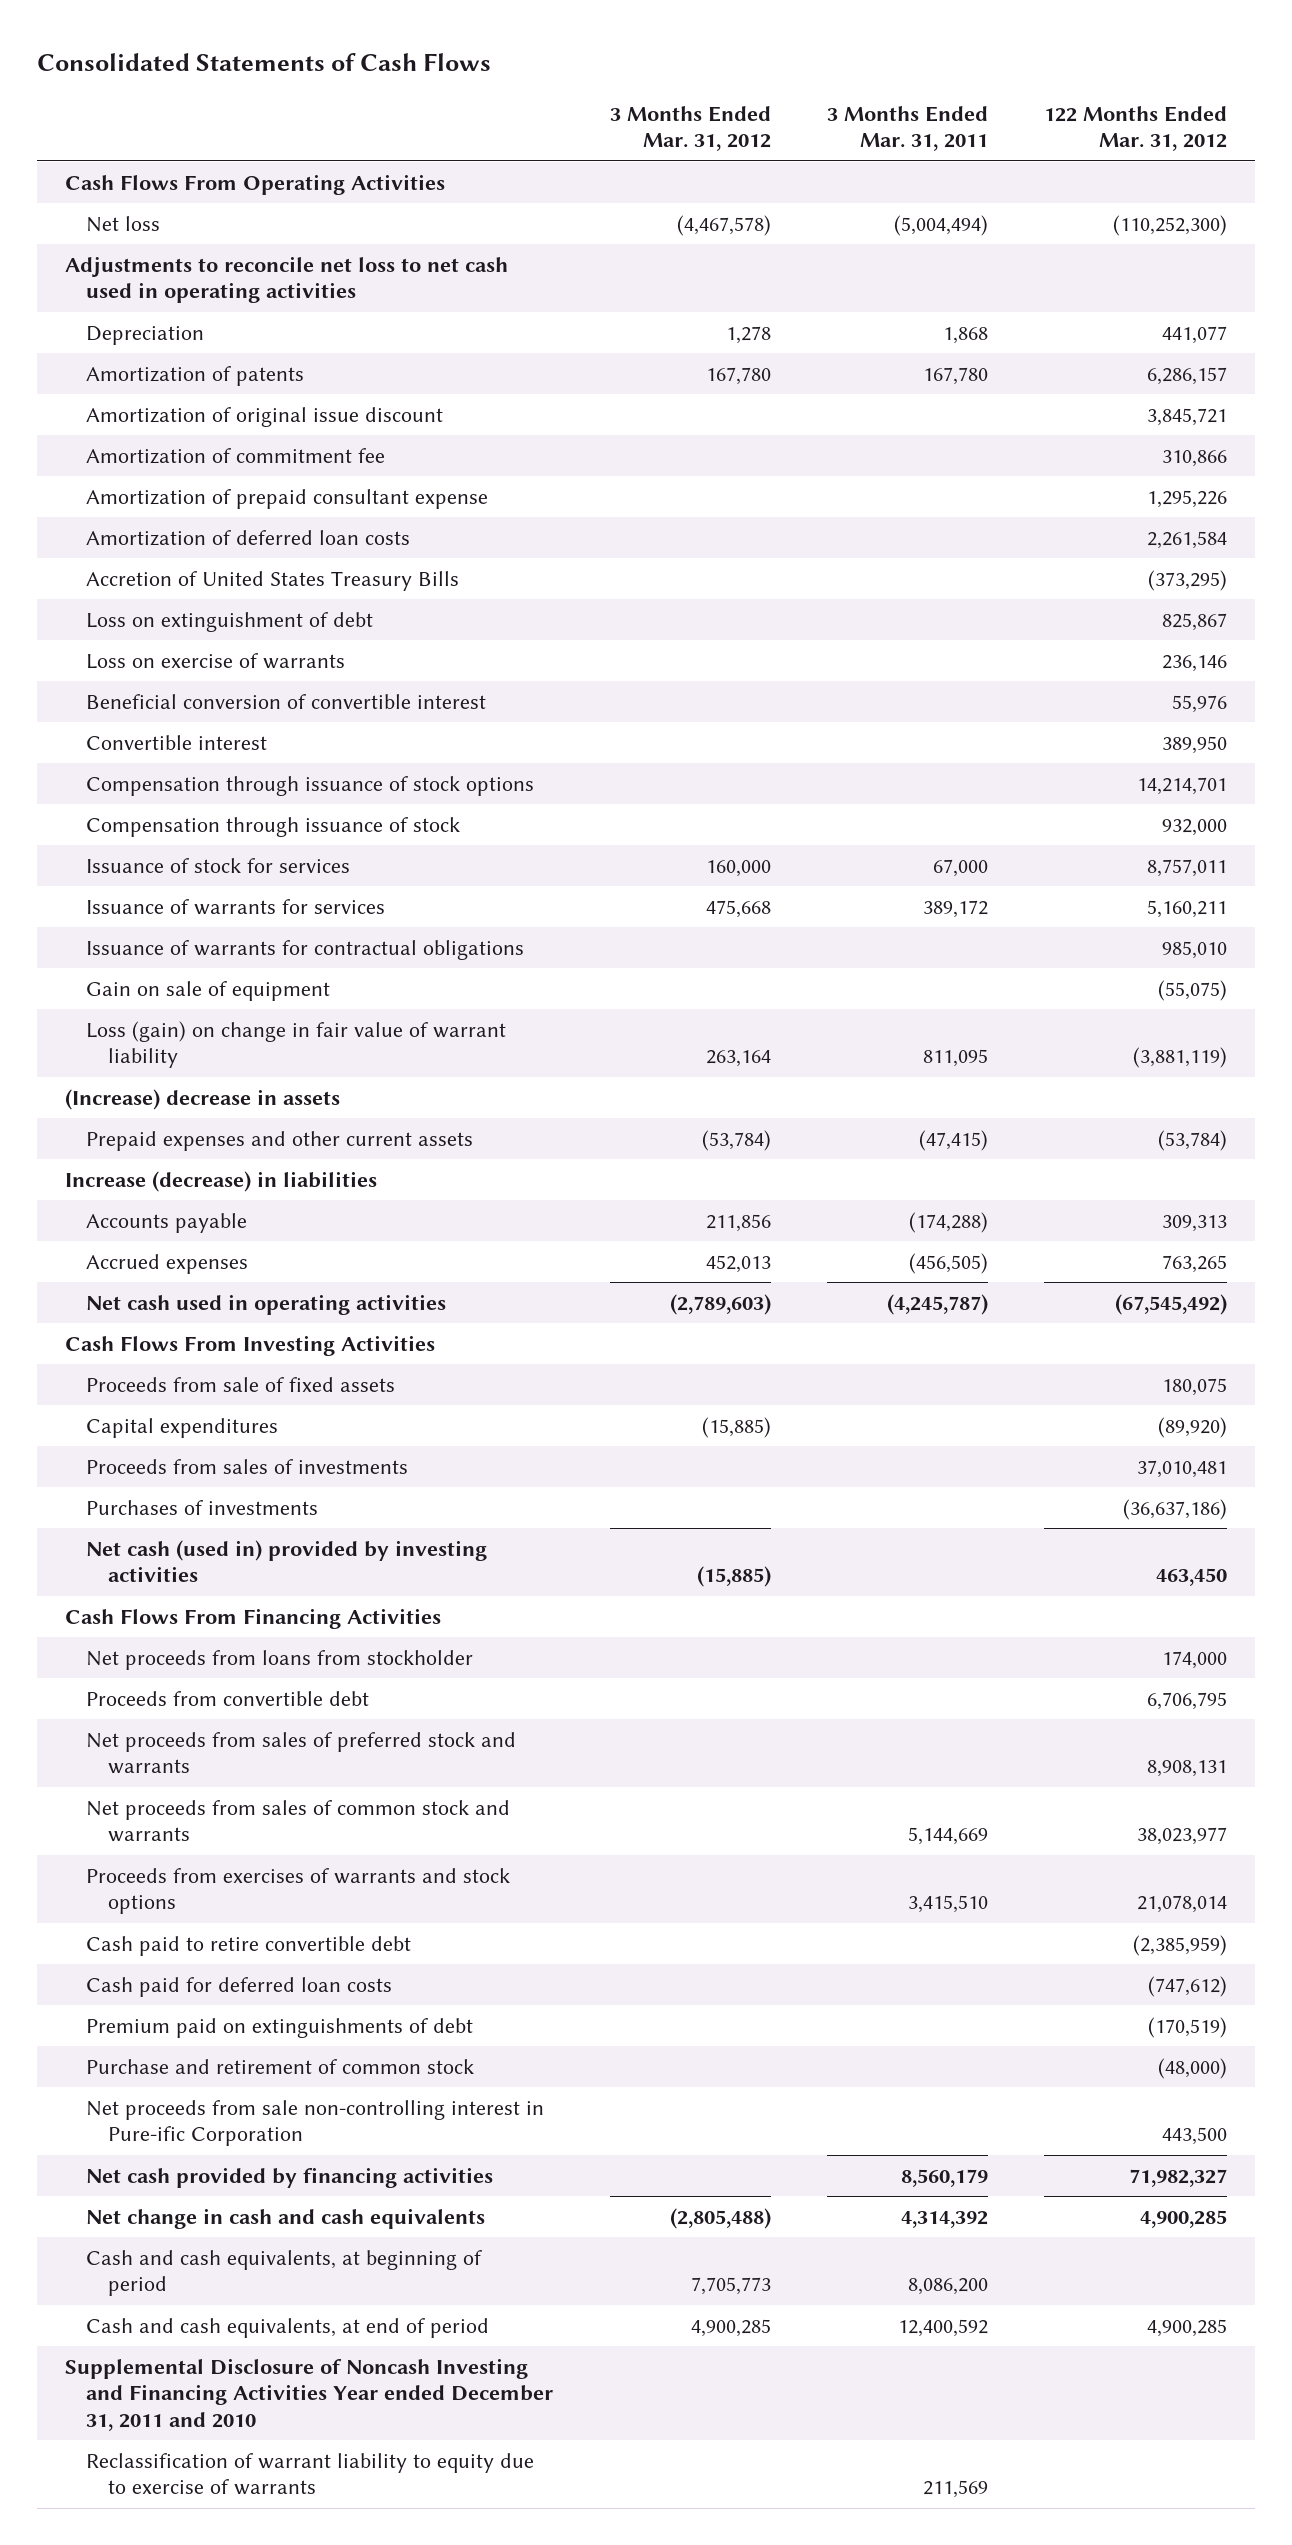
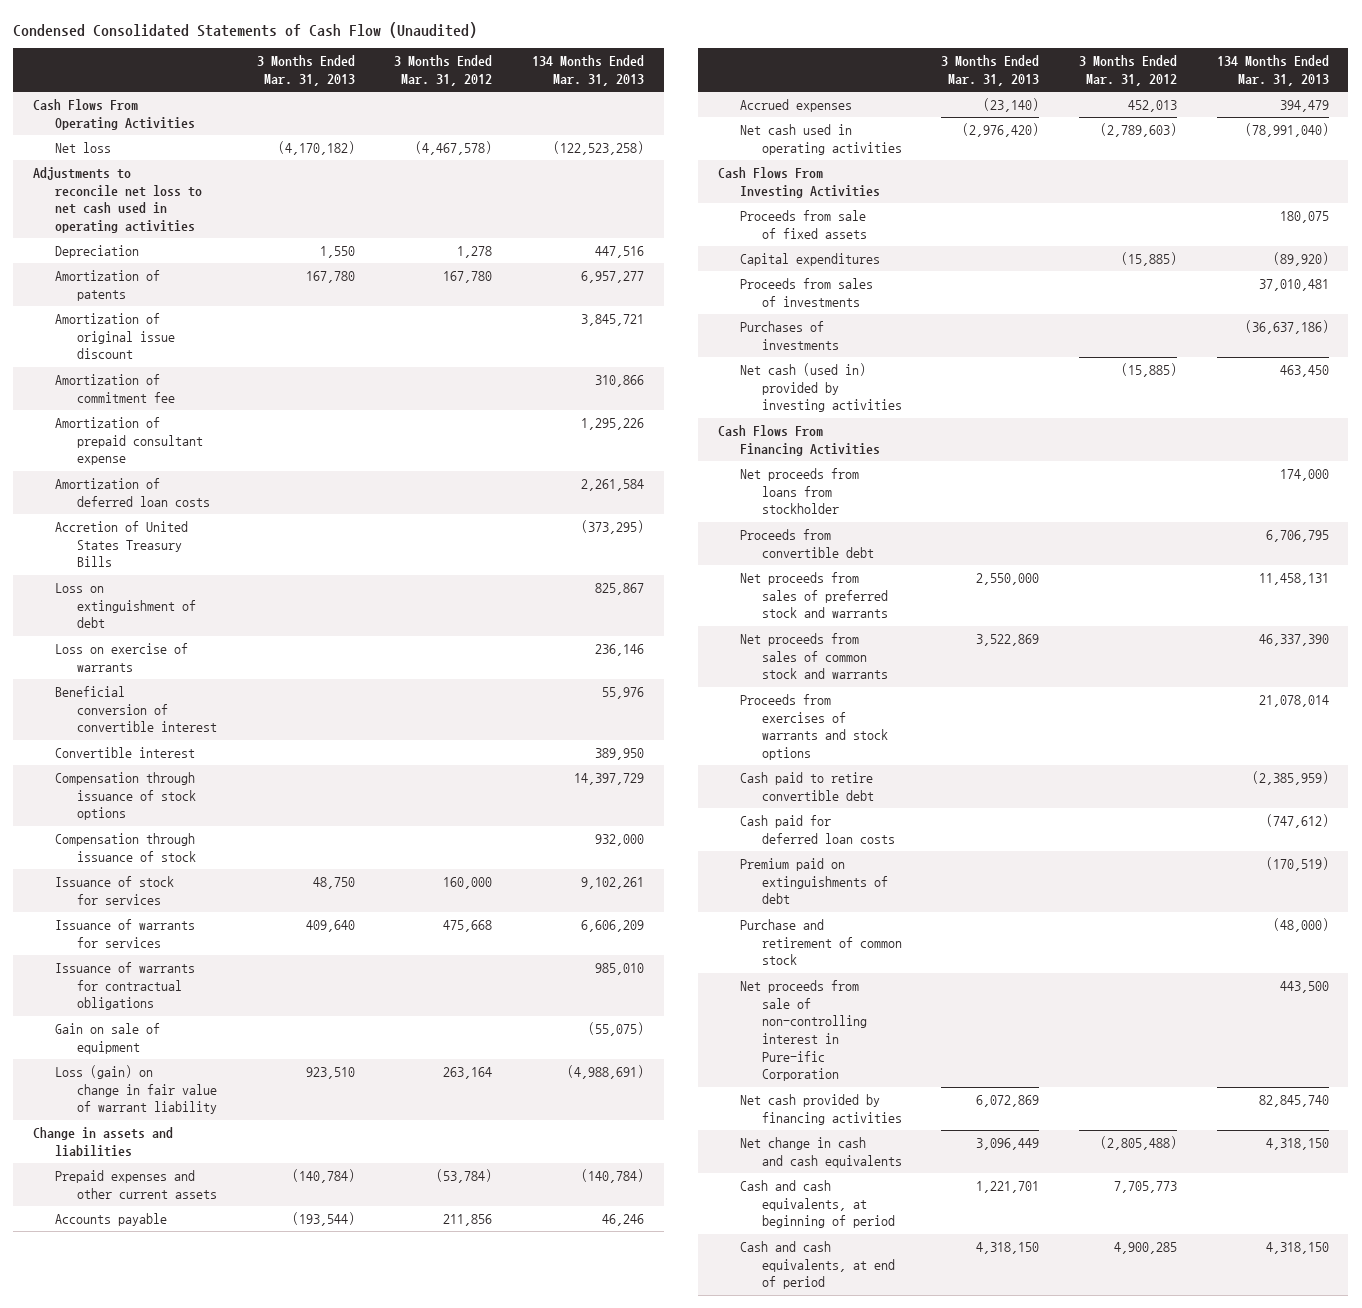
- Consolidated Statements of Cash Flows
+ Condensed Consolidated Statements of Cash Flow (Unaudited)
- | 3 Months Ended Mar. 31, 2012 | 3 Months Ended Mar. 31, 2011 | 122 Months Ended Mar. 31, 2012
+ | 3 Months Ended Mar. 31, 2013 | 3 Months Ended Mar. 31, 2012 | 134 Months Ended Mar. 31, 2013
- (Increase) decrease in assets
+ Change in assets and liabilities
- Increase (decrease) in liabilities
- Net proceeds from sale non-controlling interest in Pure-ific Corporation | | | 443,500
+ Net proceeds from sale of non-controlling interest in Pure-ific Corporation | | | 443,500
- Supplemental Disclosure of Noncash Investing and Financing Activities Year ended December 31, 2011 and 2010
- Reclassification of warrant liability to equity due to exercise of warrants | | 211,569 |

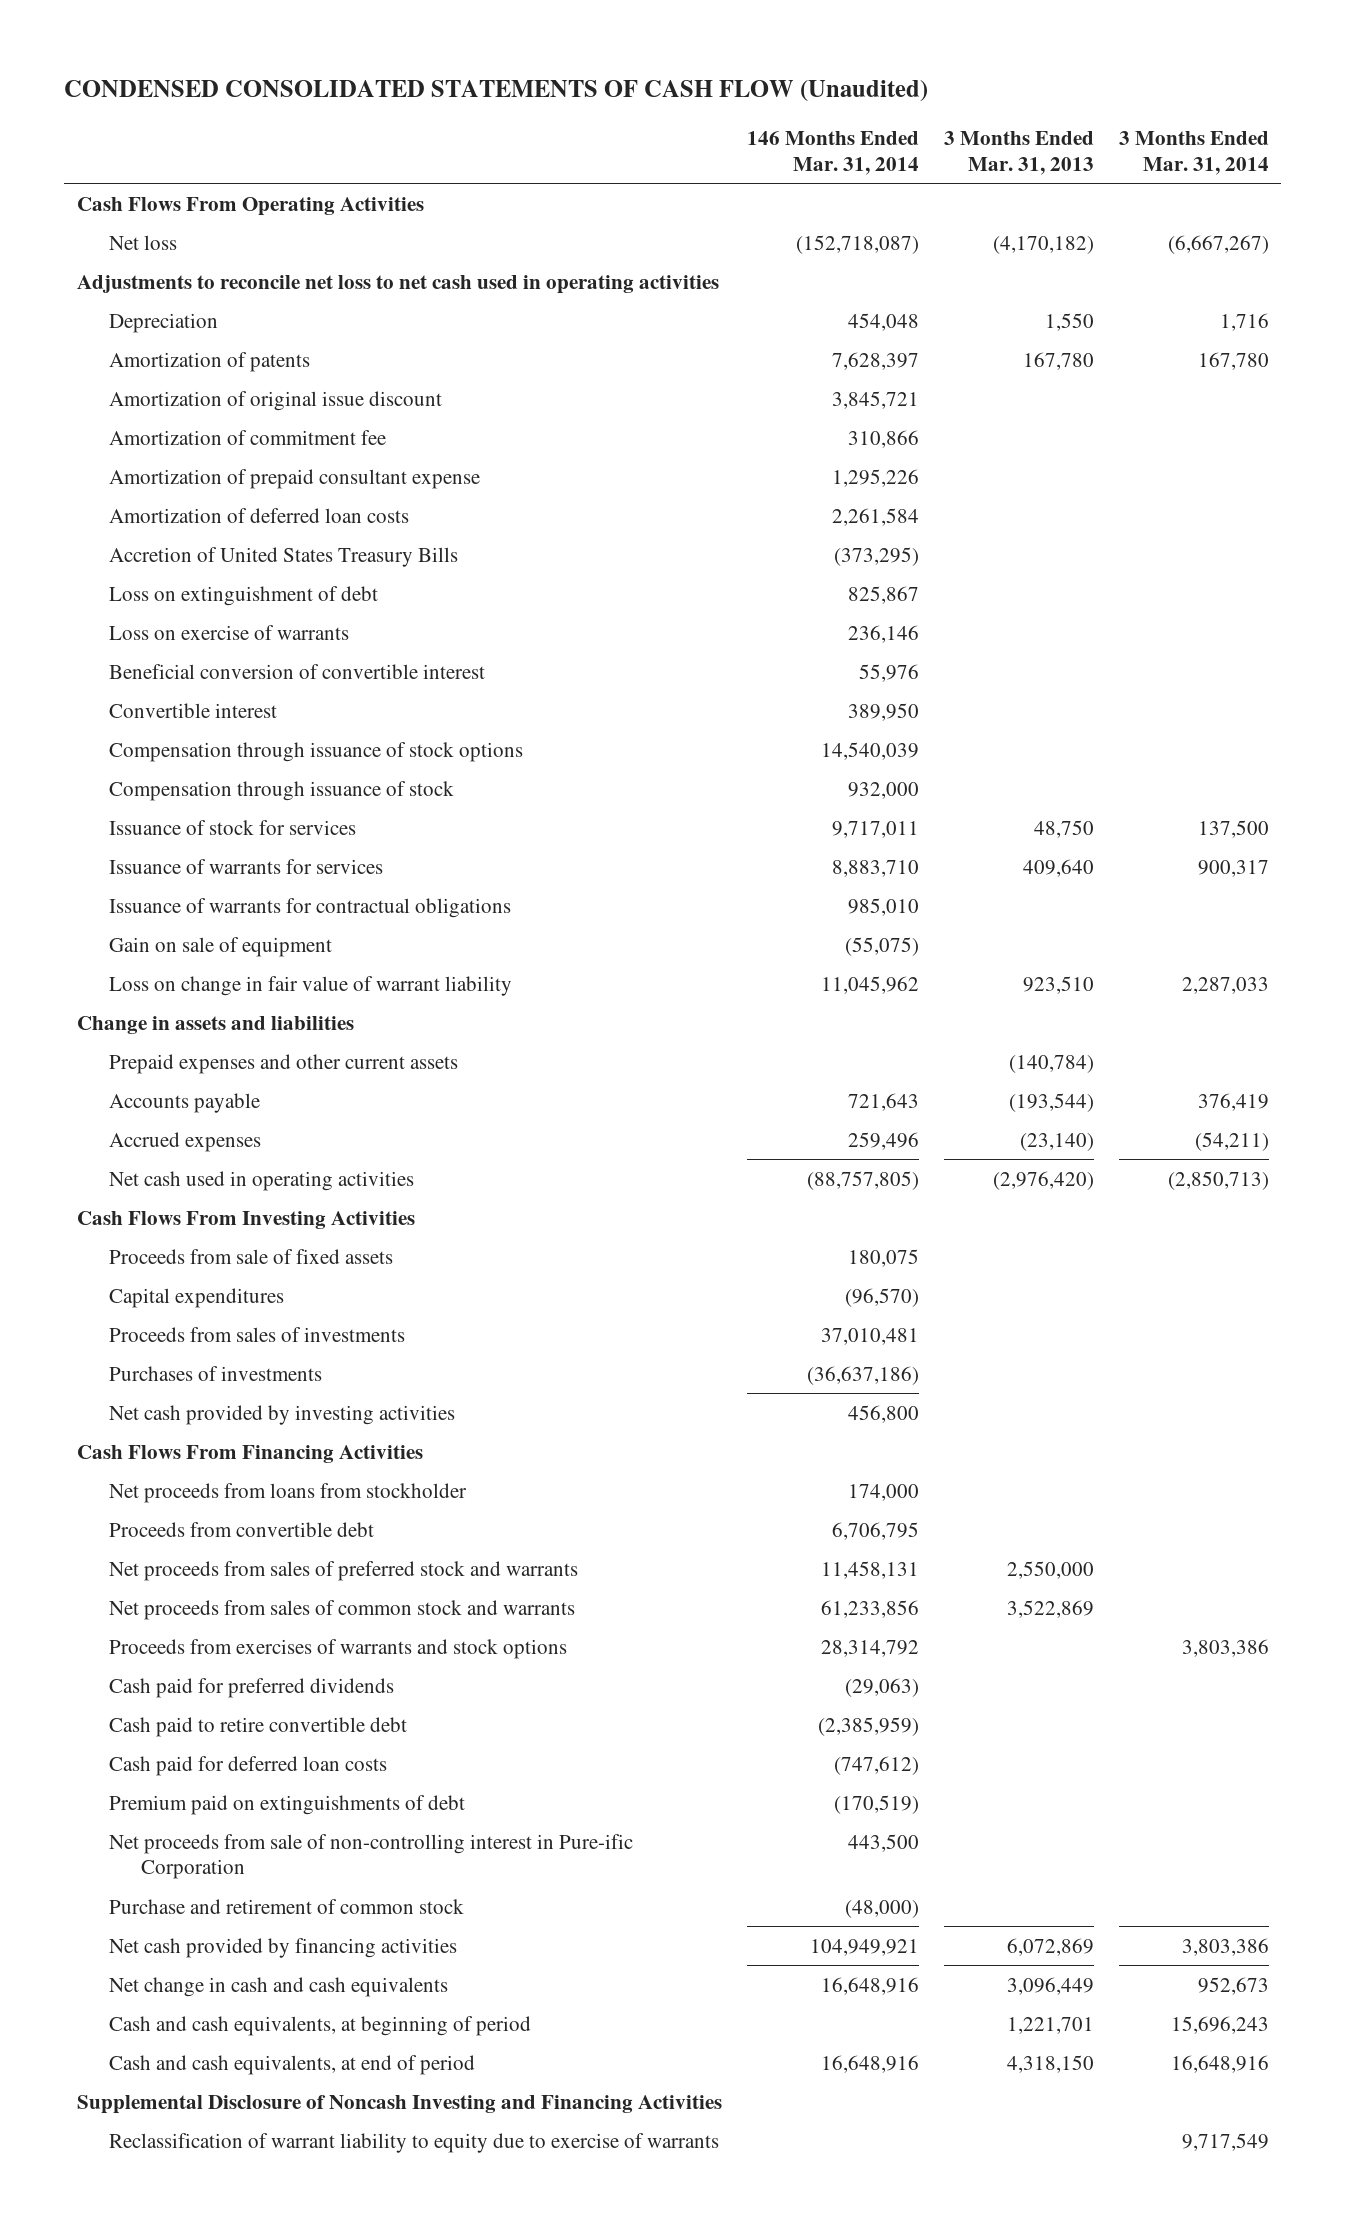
- Condensed Consolidated Statements of Cash Flow (Unaudited)
+ CONDENSED CONSOLIDATED STATEMENTS OF CASH FLOW (Unaudited)
- | 3 Months Ended Mar. 31, 2013 | 3 Months Ended Mar. 31, 2012 | 134 Months Ended Mar. 31, 2013
+ | 146 Months Ended Mar. 31, 2014 | 3 Months Ended Mar. 31, 2013 | 3 Months Ended Mar. 31, 2014
- Loss (gain) on change in fair value of warrant liability | 923,510 | 263,164 | (4,988,691)
+ Loss on change in fair value of warrant liability | 11,045,962 | 923,510 | 2,287,033
- Net cash (used in) provided by investing activities | | (15,885) | 463,450
+ Net cash provided by investing activities | 456,800 | |
+ Cash paid for preferred dividends | (29,063) | |
moved down: Purchase and retirement of common stock | (48,000) | |
+ Supplemental Disclosure of Noncash Investing and Financing Activities
+ Reclassification of warrant liability to equity due to exercise of warrants | | | 9,717,549

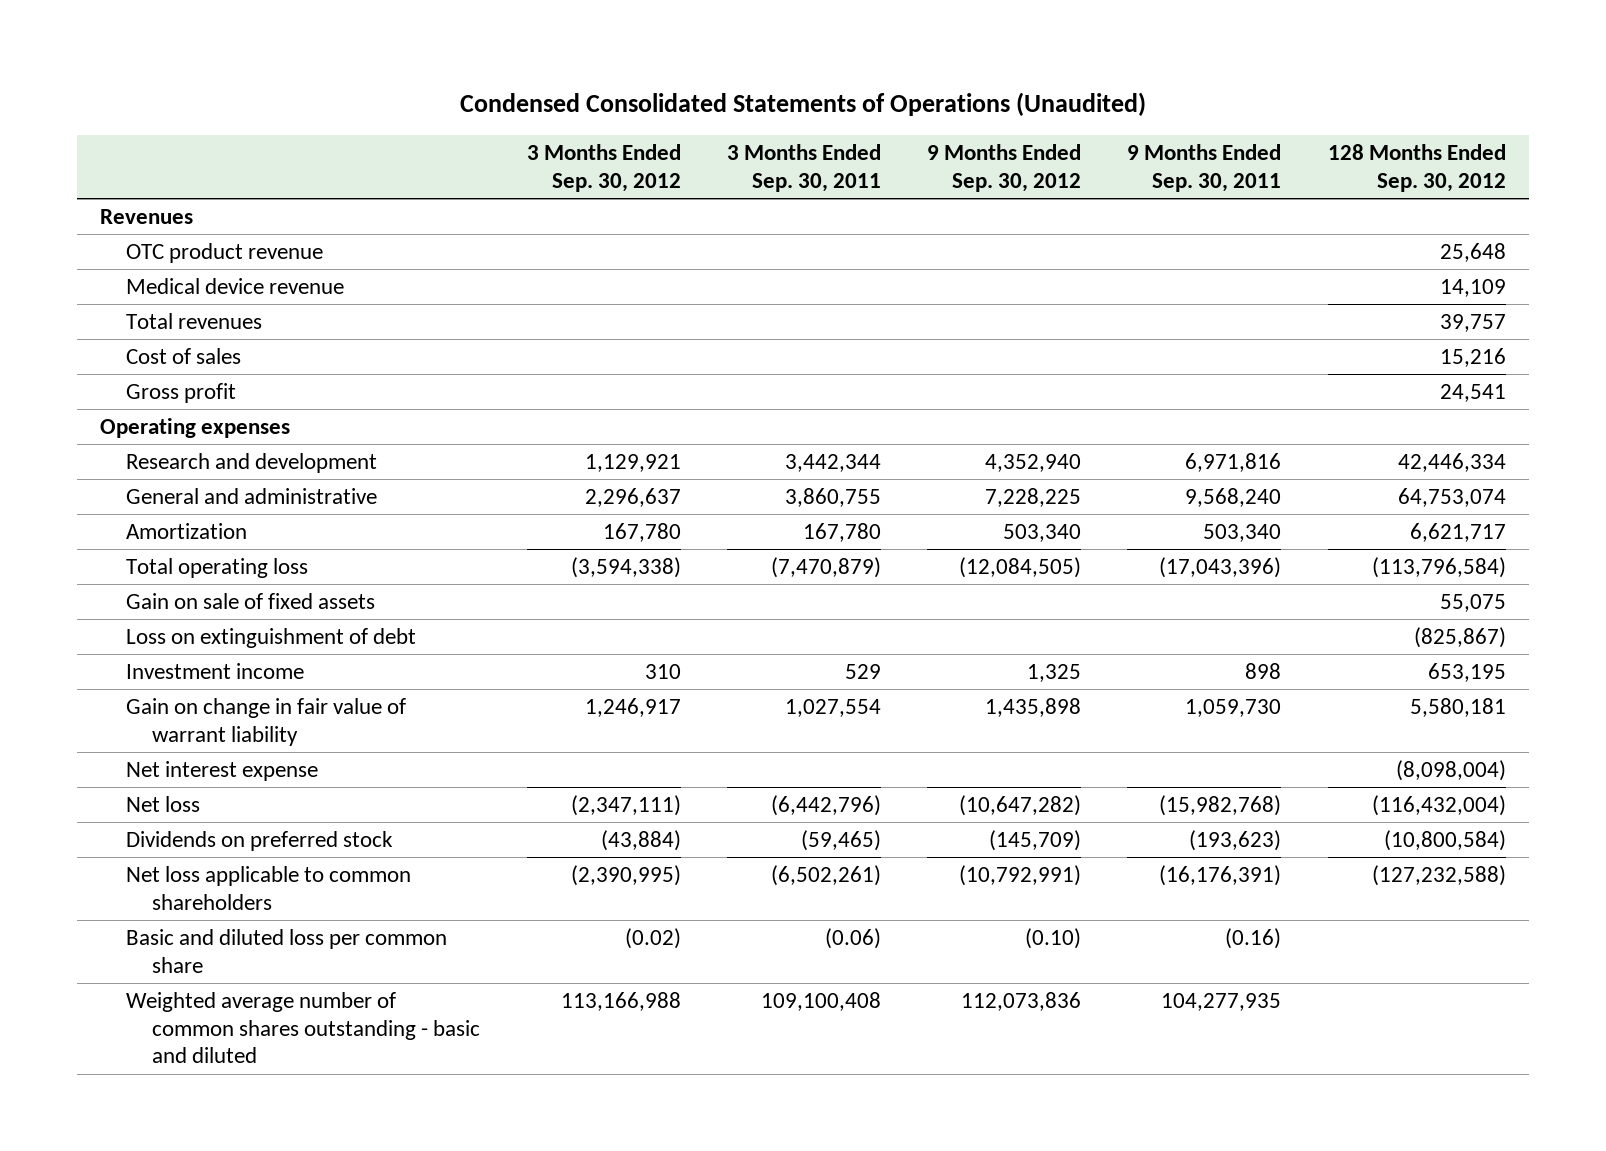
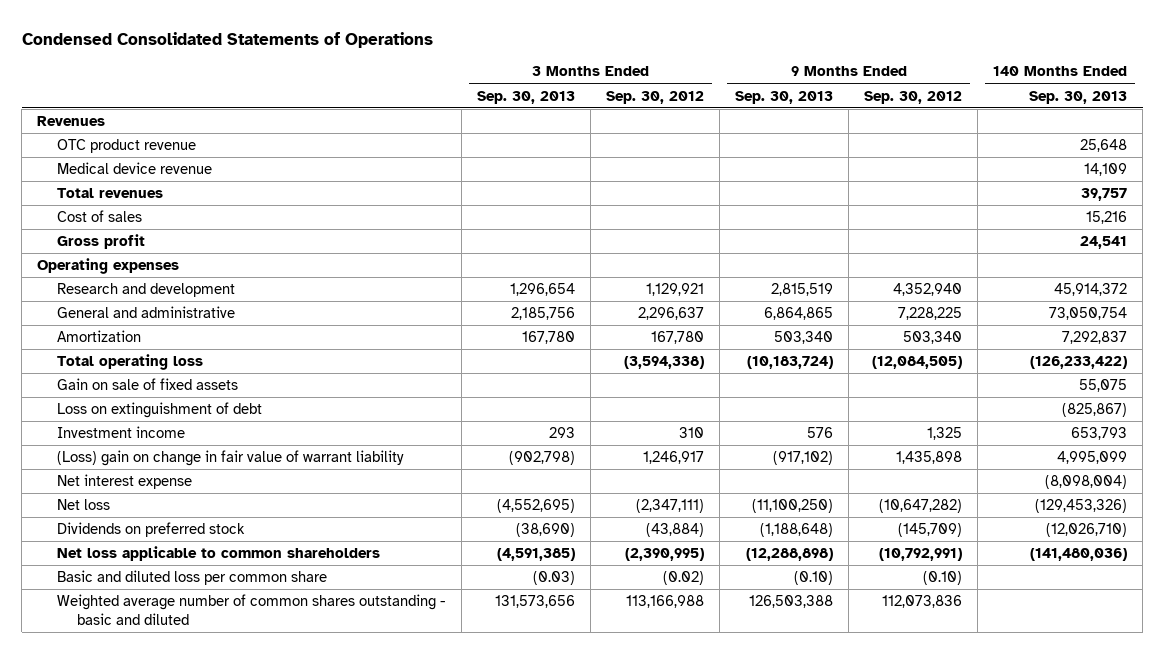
- Condensed Consolidated Statements of Operations (Unaudited)
+ Condensed Consolidated Statements of Operations
- | 3 Months Ended Sep. 30, 2012 | 3 Months Ended Sep. 30, 2011 | 9 Months Ended Sep. 30, 2012 | 9 Months Ended Sep. 30, 2011 | 128 Months Ended Sep. 30, 2012
+ | 3 Months Ended Sep. 30, 2013 | 3 Months Ended Sep. 30, 2012 | 9 Months Ended Sep. 30, 2013 | 9 Months Ended Sep. 30, 2012 | 140 Months Ended Sep. 30, 2013
- Gain on change in fair value of warrant liability | 1,246,917 | 1,027,554 | 1,435,898 | 1,059,730 | 5,580,181
+ (Loss) gain on change in fair value of warrant liability | (902,798) | 1,246,917 | (917,102) | 1,435,898 | 4,995,099

